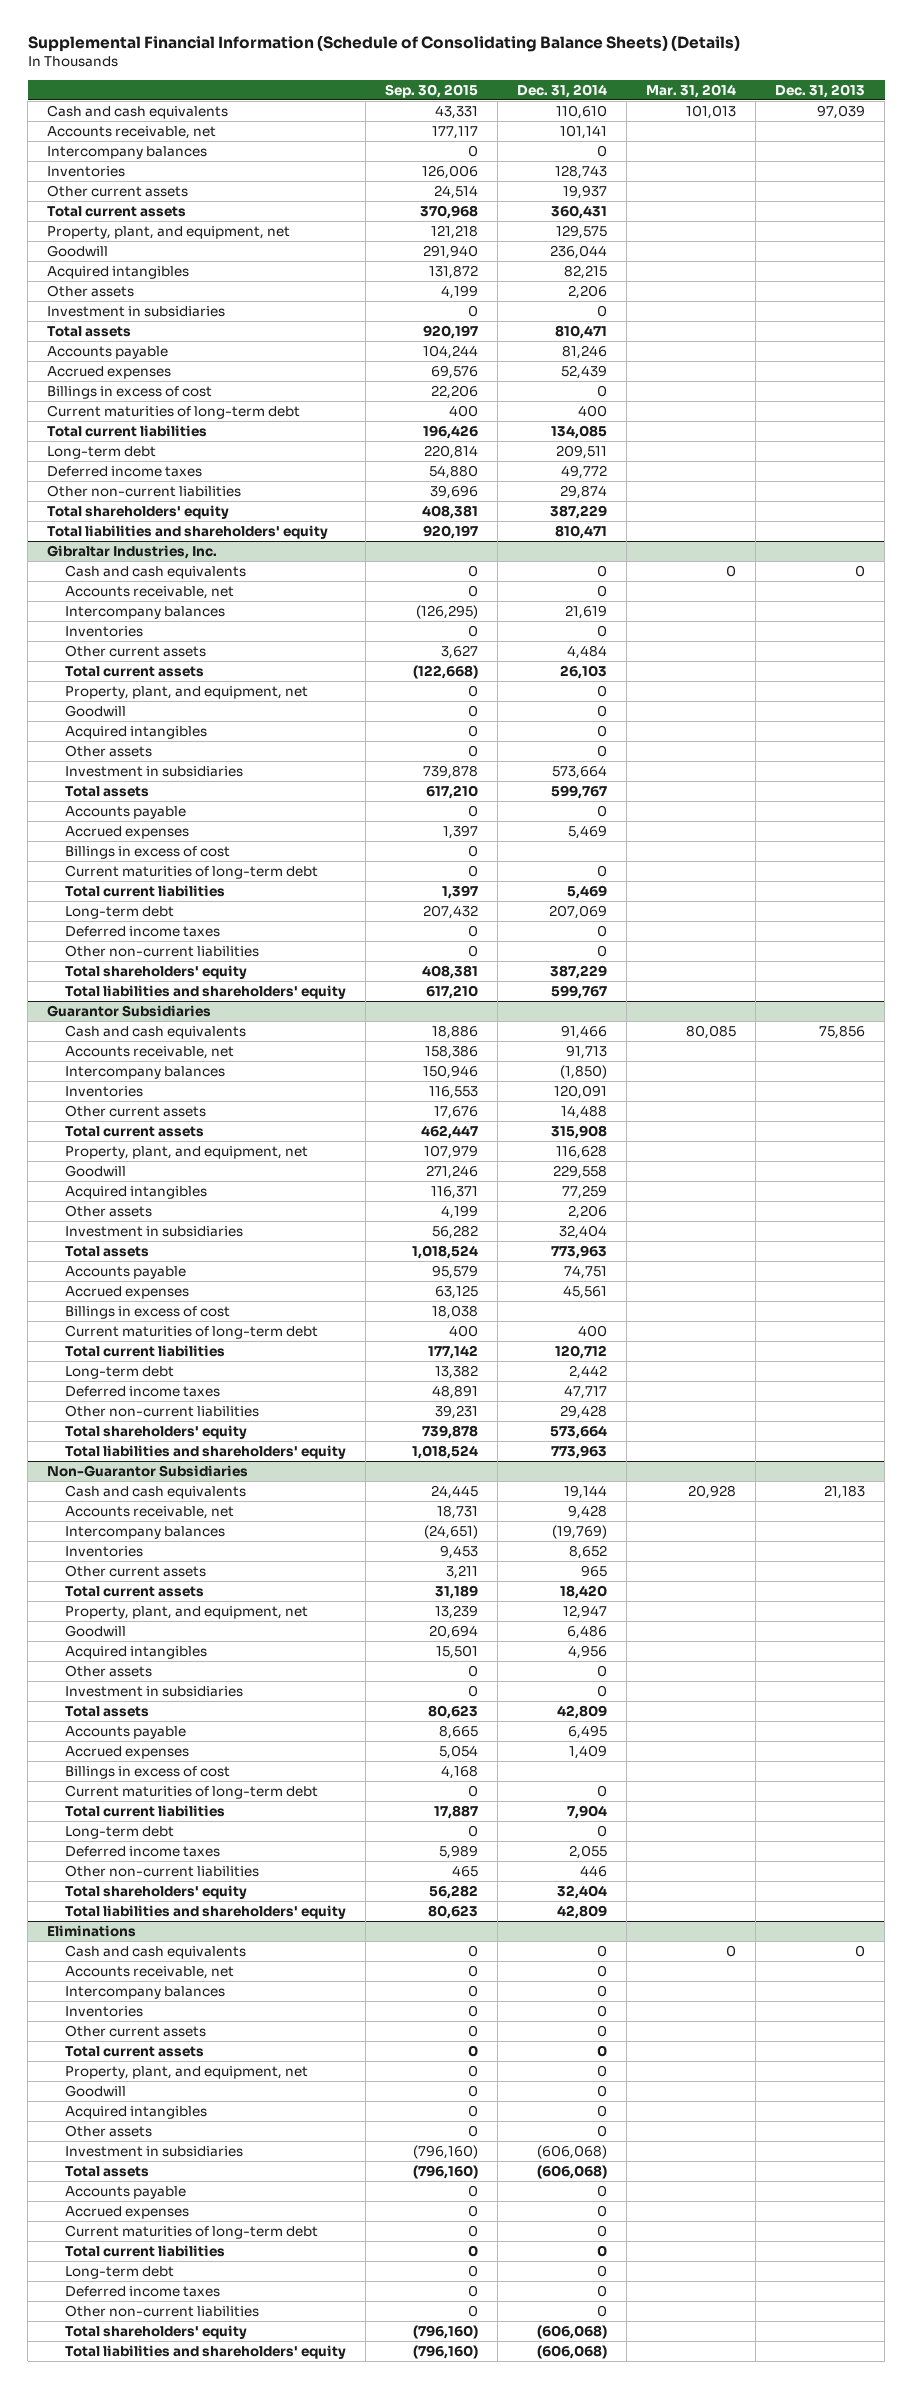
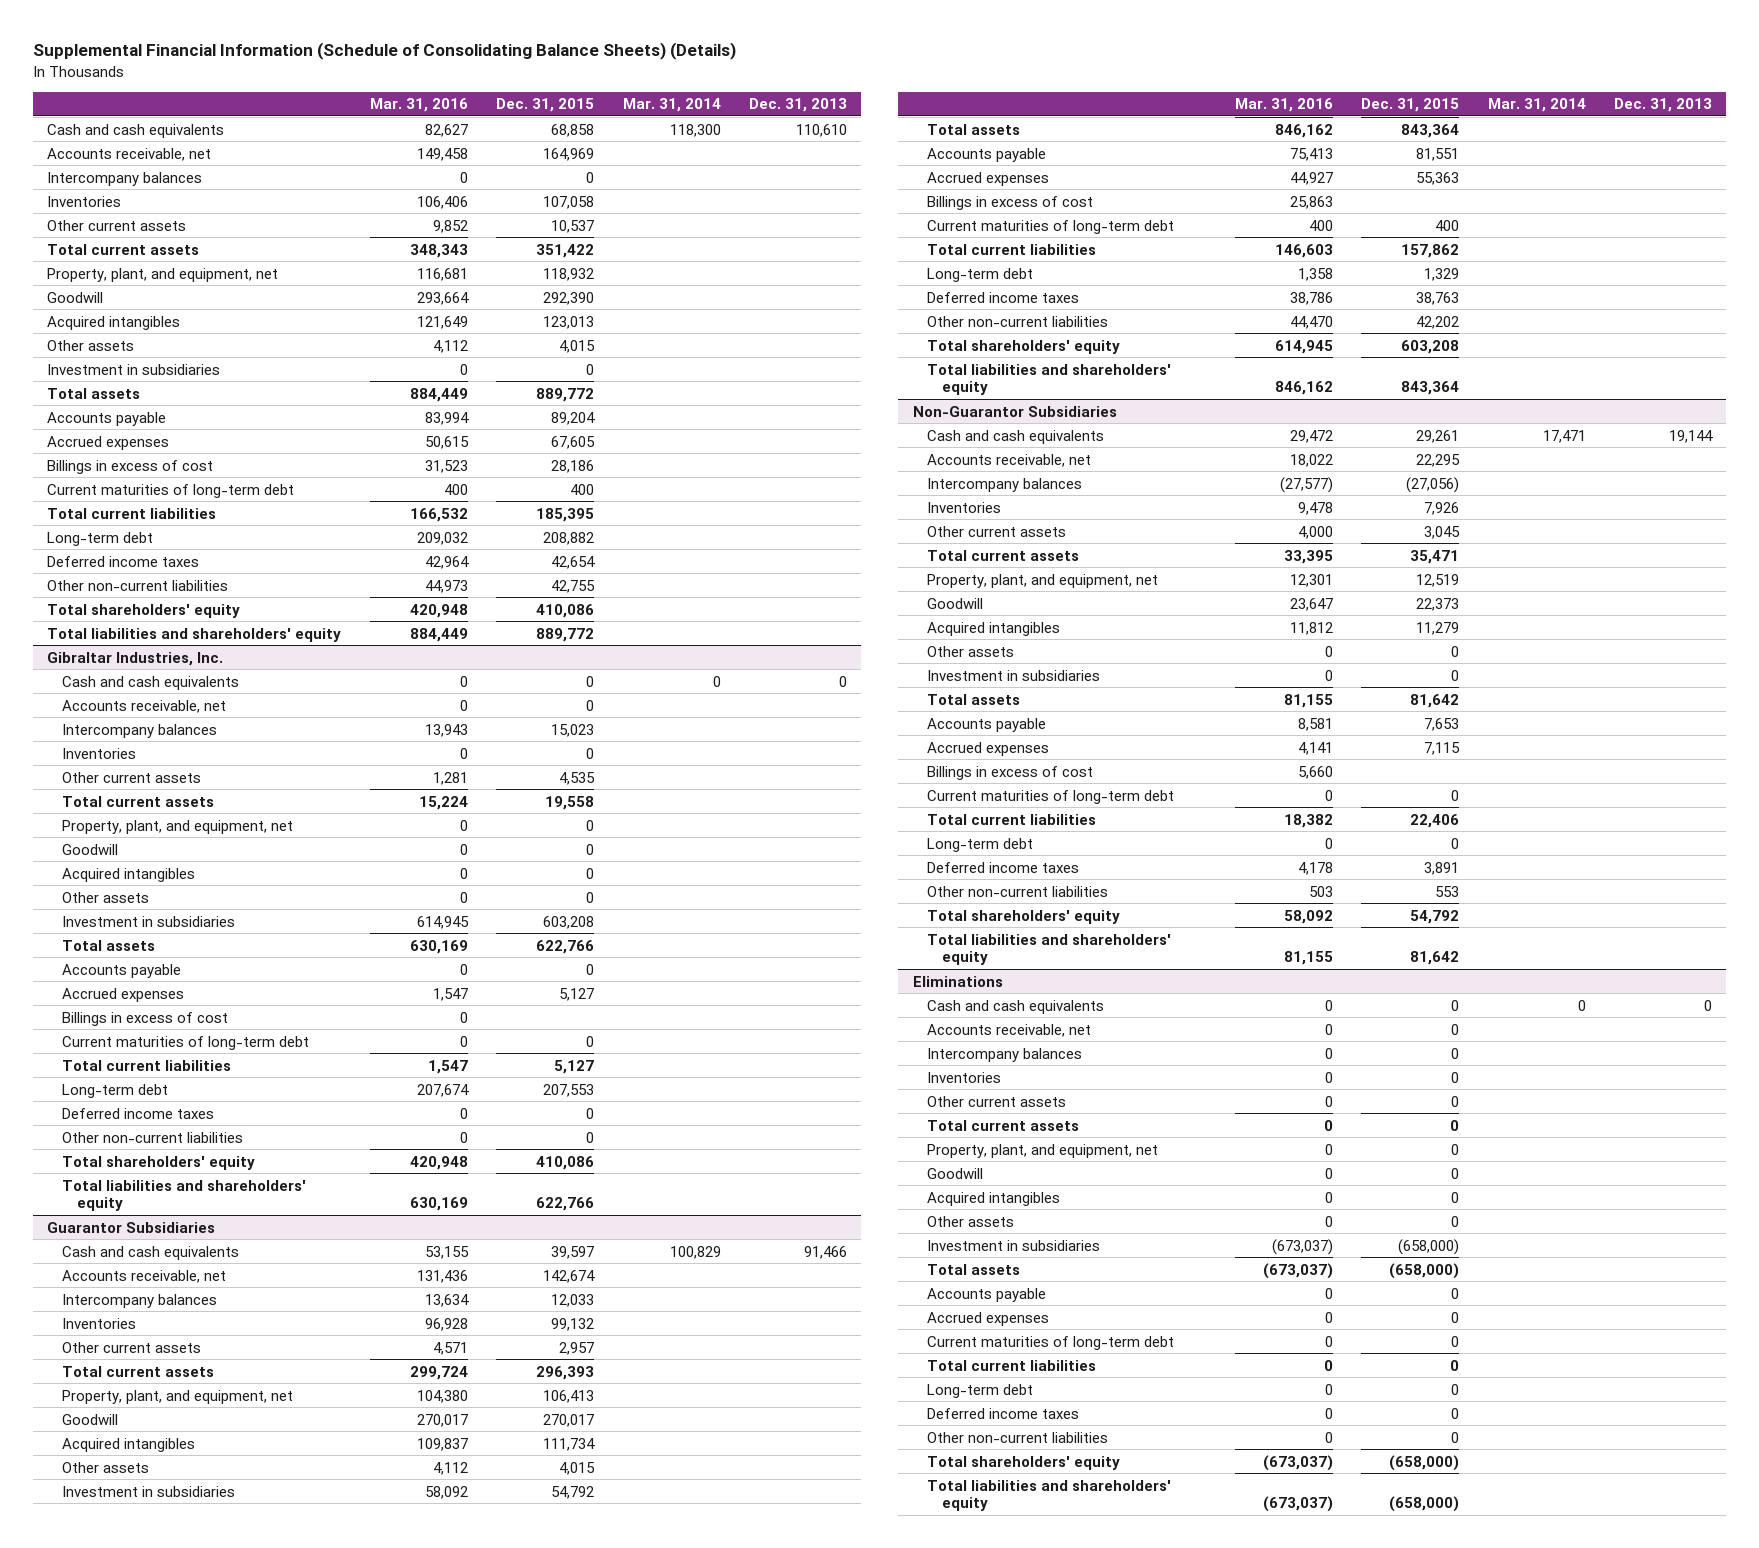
- | Sep. 30, 2015 | Dec. 31, 2014 | Mar. 31, 2014 | Dec. 31, 2013
+ | Mar. 31, 2016 | Dec. 31, 2015 | Mar. 31, 2014 | Dec. 31, 2013
- Cash and cash equivalents | 43,331 | 110,610 | 101,013 | 97,039
+ Cash and cash equivalents | 82,627 | 68,858 | 118,300 | 110,610
@ Guarantor Subsidiaries
- Cash and cash equivalents | 18,886 | 91,466 | 80,085 | 75,856
+ Cash and cash equivalents | 53,155 | 39,597 | 100,829 | 91,466
@ Non-Guarantor Subsidiaries
- Cash and cash equivalents | 24,445 | 19,144 | 20,928 | 21,183
+ Cash and cash equivalents | 29,472 | 29,261 | 17,471 | 19,144

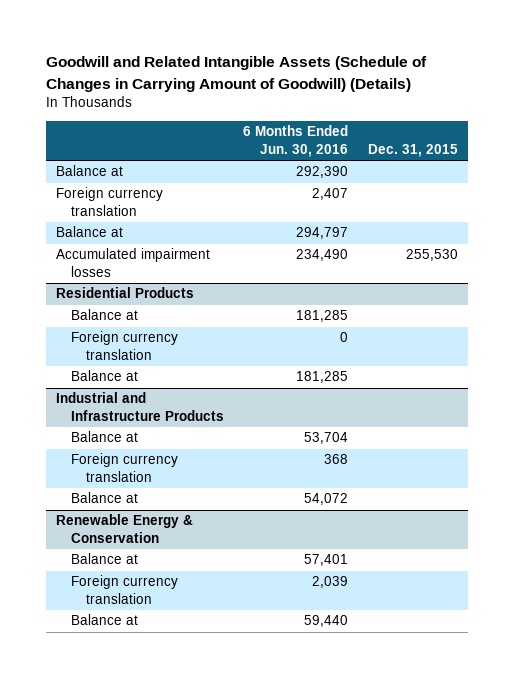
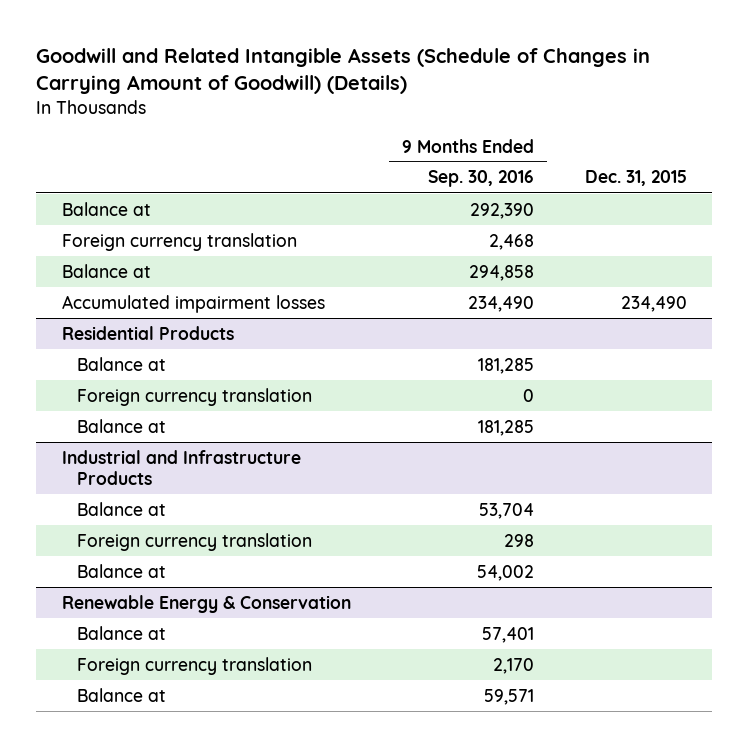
- | 6 Months Ended Jun. 30, 2016 | Dec. 31, 2015
+ | 9 Months Ended Sep. 30, 2016 | Dec. 31, 2015
- Accumulated impairment losses | 234,490 | 255,530
+ Accumulated impairment losses | 234,490 | 234,490

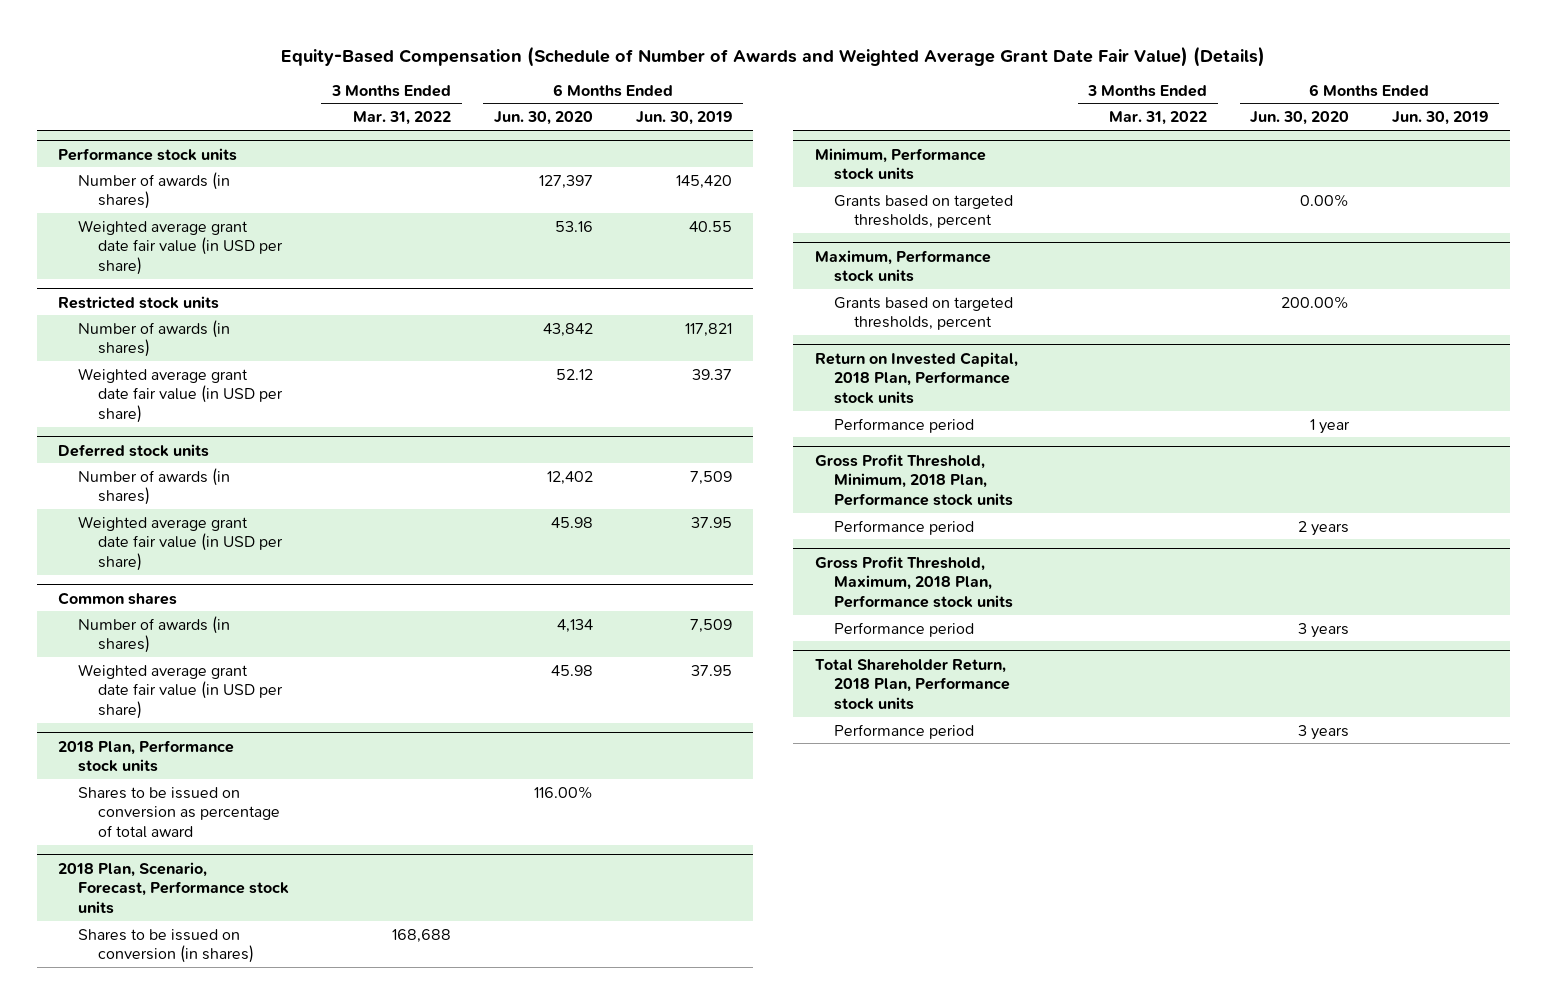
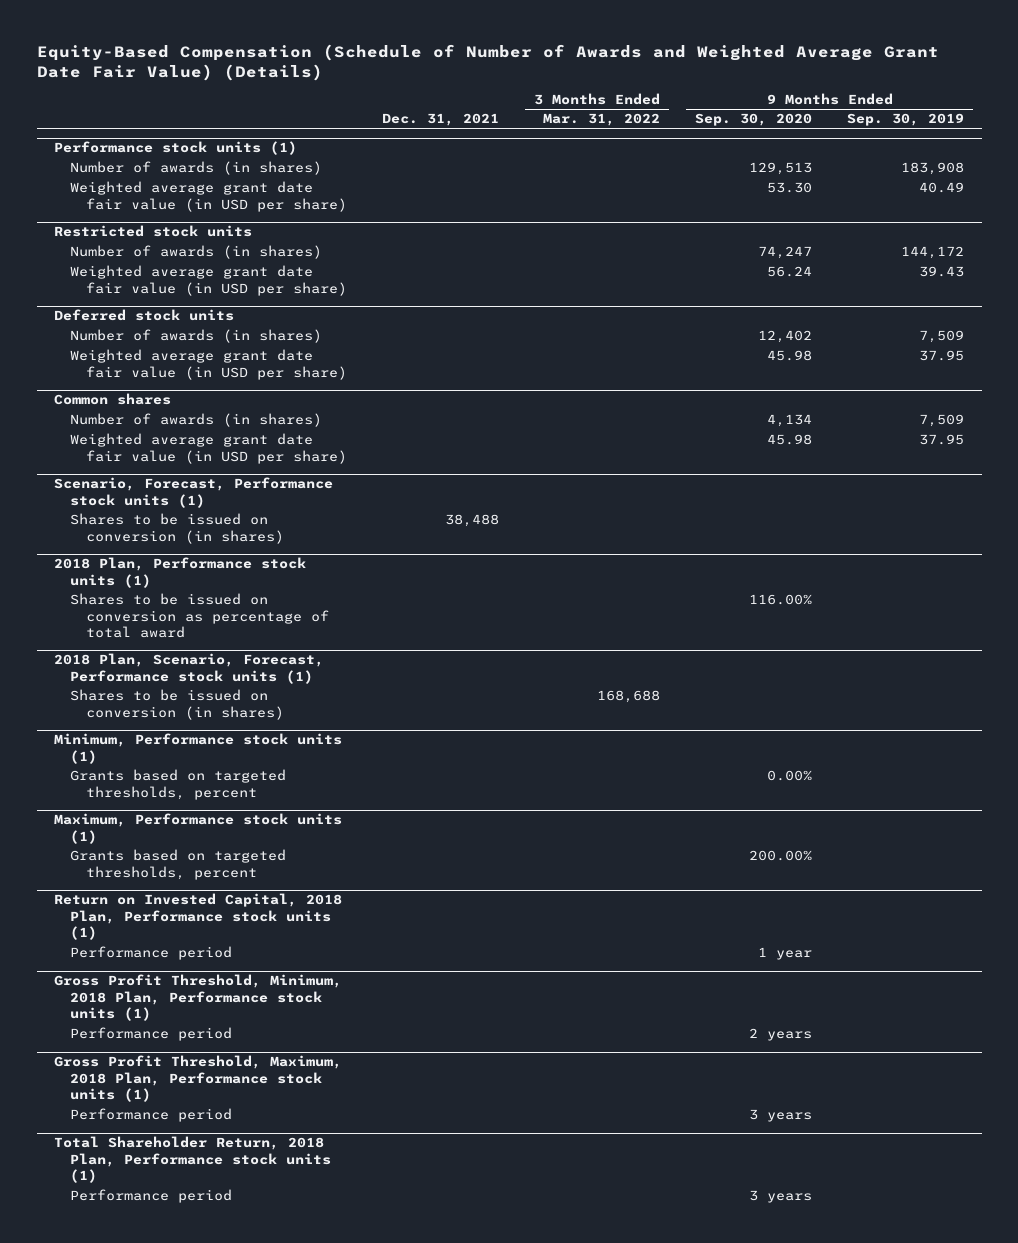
- | 3 Months Ended Mar. 31, 2022 | 6 Months Ended Jun. 30, 2020 | 6 Months Ended Jun. 30, 2019
+ | Dec. 31, 2021 | 3 Months Ended Mar. 31, 2022 | 9 Months Ended Sep. 30, 2020 | 9 Months Ended Sep. 30, 2019
- Performance stock units
+ Performance stock units (1)
- 2018 Plan, Performance stock units
+ Scenario, Forecast, Performance stock units (1)
+ Shares to be issued on conversion (in shares) | 38,488 | | |
+ 2018 Plan, Performance stock units (1)
- 2018 Plan, Scenario, Forecast, Performance stock units
+ 2018 Plan, Scenario, Forecast, Performance stock units (1)
- Minimum, Performance stock units
+ Minimum, Performance stock units (1)
- Maximum, Performance stock units
+ Maximum, Performance stock units (1)
- Return on Invested Capital, 2018 Plan, Performance stock units
+ Return on Invested Capital, 2018 Plan, Performance stock units (1)
- Gross Profit Threshold, Minimum, 2018 Plan, Performance stock units
+ Gross Profit Threshold, Minimum, 2018 Plan, Performance stock units (1)
- Gross Profit Threshold, Maximum, 2018 Plan, Performance stock units
+ Gross Profit Threshold, Maximum, 2018 Plan, Performance stock units (1)
- Total Shareholder Return, 2018 Plan, Performance stock units
+ Total Shareholder Return, 2018 Plan, Performance stock units (1)

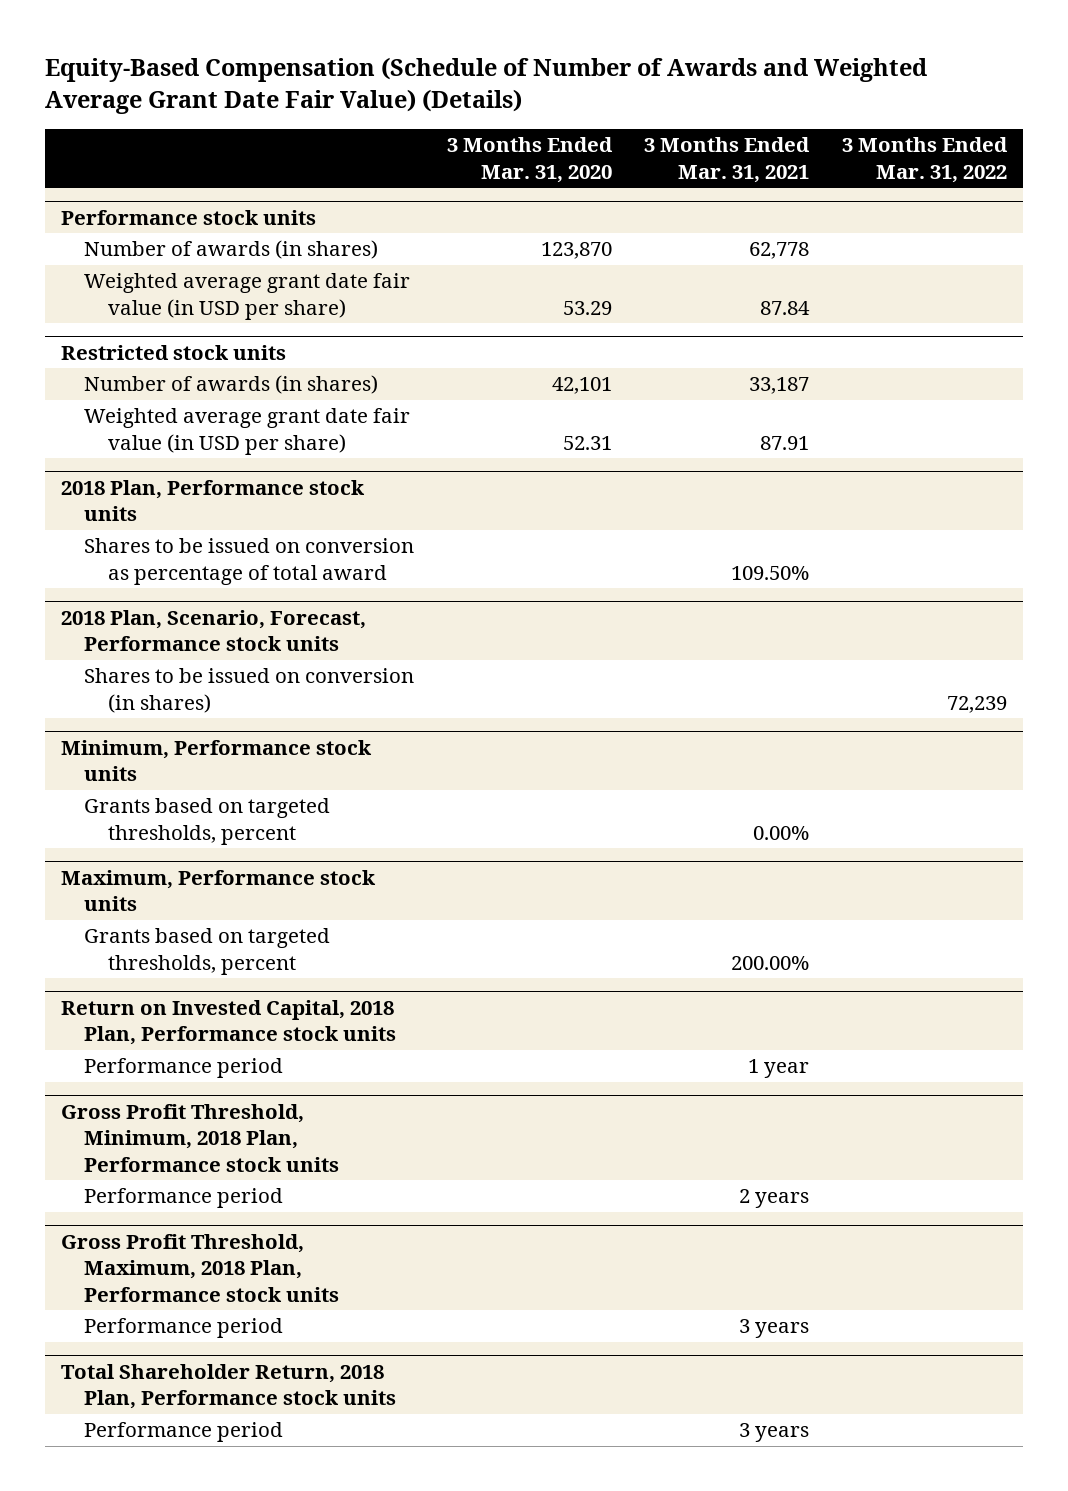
- | Dec. 31, 2021 | 3 Months Ended Mar. 31, 2022 | 9 Months Ended Sep. 30, 2020 | 9 Months Ended Sep. 30, 2019
+ | 3 Months Ended Mar. 31, 2020 | 3 Months Ended Mar. 31, 2021 | 3 Months Ended Mar. 31, 2022
- Performance stock units (1)
+ Performance stock units
- Deferred stock units
- Number of awards (in shares) | | | 12,402 | 7,509
- Weighted average grant date fair value (in USD per share) | | | 45.98 | 37.95
- Common shares
- Number of awards (in shares) | | | 4,134 | 7,509
- Weighted average grant date fair value (in USD per share) | | | 45.98 | 37.95
- Scenario, Forecast, Performance stock units (1)
- Shares to be issued on conversion (in shares) | 38,488 | | |
- 2018 Plan, Performance stock units (1)
+ 2018 Plan, Performance stock units
- 2018 Plan, Scenario, Forecast, Performance stock units (1)
- Shares to be issued on conversion (in shares) | | 168,688 | |
- Minimum, Performance stock units (1)
+ 2018 Plan, Scenario, Forecast, Performance stock units
+ Shares to be issued on conversion (in shares) | | | 72,239
+ Minimum, Performance stock units
- Maximum, Performance stock units (1)
+ Maximum, Performance stock units
- Return on Invested Capital, 2018 Plan, Performance stock units (1)
+ Return on Invested Capital, 2018 Plan, Performance stock units
- Gross Profit Threshold, Minimum, 2018 Plan, Performance stock units (1)
+ Gross Profit Threshold, Minimum, 2018 Plan, Performance stock units
- Gross Profit Threshold, Maximum, 2018 Plan, Performance stock units (1)
+ Gross Profit Threshold, Maximum, 2018 Plan, Performance stock units
- Total Shareholder Return, 2018 Plan, Performance stock units (1)
+ Total Shareholder Return, 2018 Plan, Performance stock units

